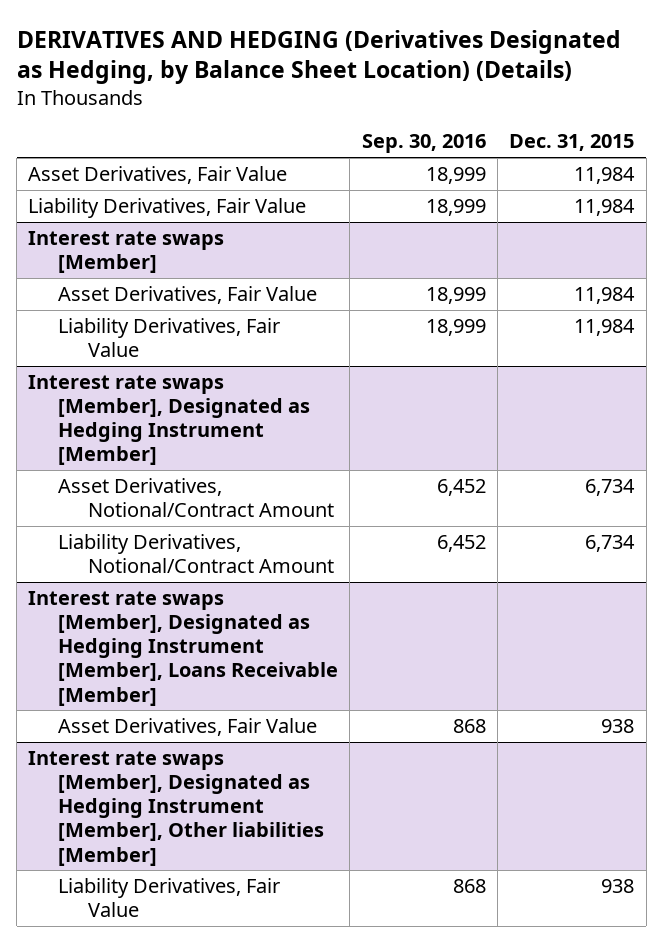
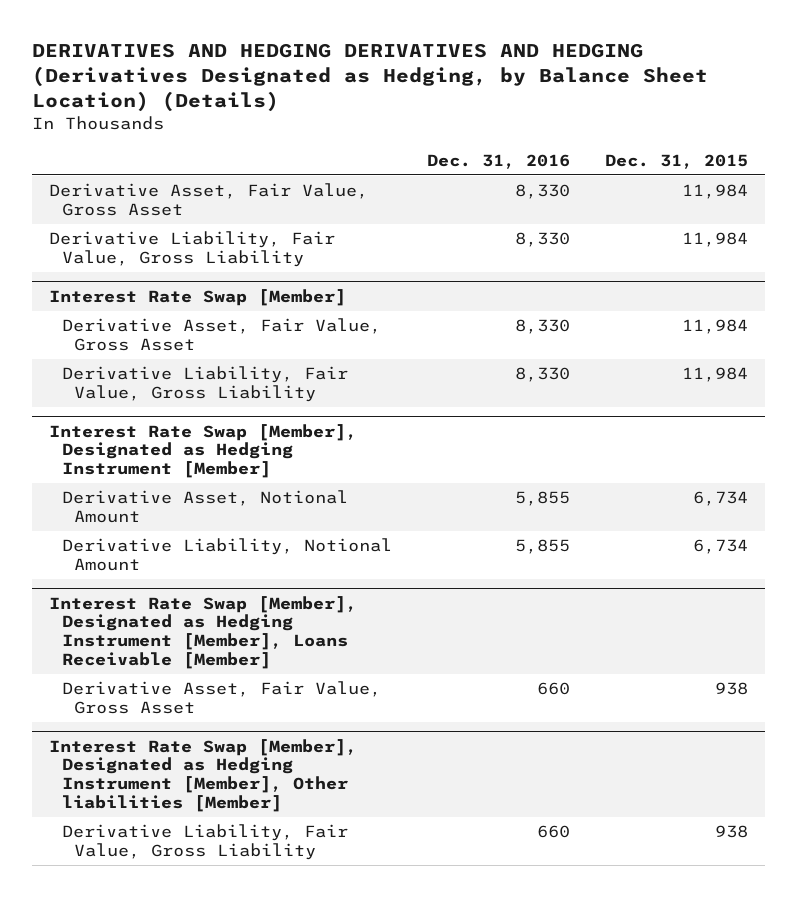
- DERIVATIVES AND HEDGING (Derivatives Designated as Hedging, by Balance Sheet Location) (Details)
+ DERIVATIVES AND HEDGING DERIVATIVES AND HEDGING (Derivatives Designated as Hedging, by Balance Sheet Location) (Details)
- | Sep. 30, 2016 | Dec. 31, 2015
+ | Dec. 31, 2016 | Dec. 31, 2015
- Asset Derivatives, Fair Value | 18,999 | 11,984
- Liability Derivatives, Fair Value | 18,999 | 11,984
- Interest rate swaps [Member]
- Asset Derivatives, Fair Value | 18,999 | 11,984
- Liability Derivatives, Fair Value | 18,999 | 11,984
- Interest rate swaps [Member], Designated as Hedging Instrument [Member]
- Asset Derivatives, Notional/Contract Amount | 6,452 | 6,734
- Liability Derivatives, Notional/Contract Amount | 6,452 | 6,734
- Interest rate swaps [Member], Designated as Hedging Instrument [Member], Loans Receivable [Member]
- Asset Derivatives, Fair Value | 868 | 938
- Interest rate swaps [Member], Designated as Hedging Instrument [Member], Other liabilities [Member]
- Liability Derivatives, Fair Value | 868 | 938
+ Derivative Asset, Fair Value, Gross Asset | 8,330 | 11,984
+ Derivative Liability, Fair Value, Gross Liability | 8,330 | 11,984
+ Interest Rate Swap [Member]
+ Derivative Asset, Fair Value, Gross Asset | 8,330 | 11,984
+ Derivative Liability, Fair Value, Gross Liability | 8,330 | 11,984
+ Interest Rate Swap [Member], Designated as Hedging Instrument [Member]
+ Derivative Asset, Notional Amount | 5,855 | 6,734
+ Derivative Liability, Notional Amount | 5,855 | 6,734
+ Interest Rate Swap [Member], Designated as Hedging Instrument [Member], Loans Receivable [Member]
+ Derivative Asset, Fair Value, Gross Asset | 660 | 938
+ Interest Rate Swap [Member], Designated as Hedging Instrument [Member], Other liabilities [Member]
+ Derivative Liability, Fair Value, Gross Liability | 660 | 938

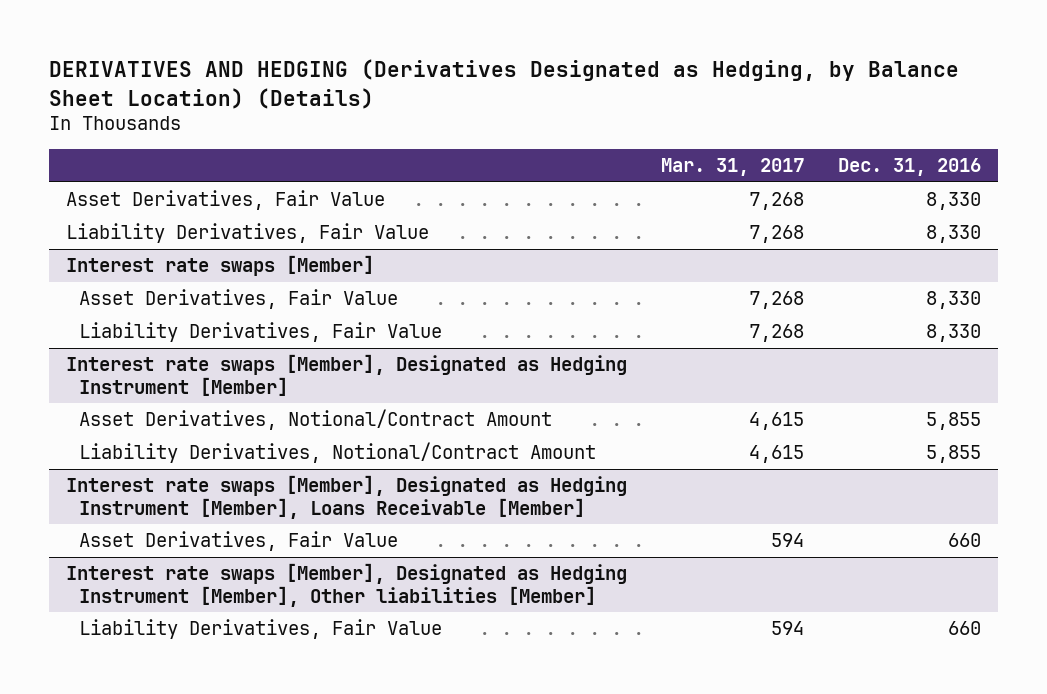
- DERIVATIVES AND HEDGING DERIVATIVES AND HEDGING (Derivatives Designated as Hedging, by Balance Sheet Location) (Details)
+ DERIVATIVES AND HEDGING (Derivatives Designated as Hedging, by Balance Sheet Location) (Details)
- | Dec. 31, 2016 | Dec. 31, 2015
+ | Mar. 31, 2017 | Dec. 31, 2016
- Derivative Asset, Fair Value, Gross Asset | 8,330 | 11,984
- Derivative Liability, Fair Value, Gross Liability | 8,330 | 11,984
- Interest Rate Swap [Member]
- Derivative Asset, Fair Value, Gross Asset | 8,330 | 11,984
- Derivative Liability, Fair Value, Gross Liability | 8,330 | 11,984
- Interest Rate Swap [Member], Designated as Hedging Instrument [Member]
- Derivative Asset, Notional Amount | 5,855 | 6,734
- Derivative Liability, Notional Amount | 5,855 | 6,734
- Interest Rate Swap [Member], Designated as Hedging Instrument [Member], Loans Receivable [Member]
- Derivative Asset, Fair Value, Gross Asset | 660 | 938
- Interest Rate Swap [Member], Designated as Hedging Instrument [Member], Other liabilities [Member]
- Derivative Liability, Fair Value, Gross Liability | 660 | 938
+ Asset Derivatives, Fair Value | 7,268 | 8,330
+ Liability Derivatives, Fair Value | 7,268 | 8,330
+ Interest rate swaps [Member]
+ Asset Derivatives, Fair Value | 7,268 | 8,330
+ Liability Derivatives, Fair Value | 7,268 | 8,330
+ Interest rate swaps [Member], Designated as Hedging Instrument [Member]
+ Asset Derivatives, Notional/Contract Amount | 4,615 | 5,855
+ Liability Derivatives, Notional/Contract Amount | 4,615 | 5,855
+ Interest rate swaps [Member], Designated as Hedging Instrument [Member], Loans Receivable [Member]
+ Asset Derivatives, Fair Value | 594 | 660
+ Interest rate swaps [Member], Designated as Hedging Instrument [Member], Other liabilities [Member]
+ Liability Derivatives, Fair Value | 594 | 660

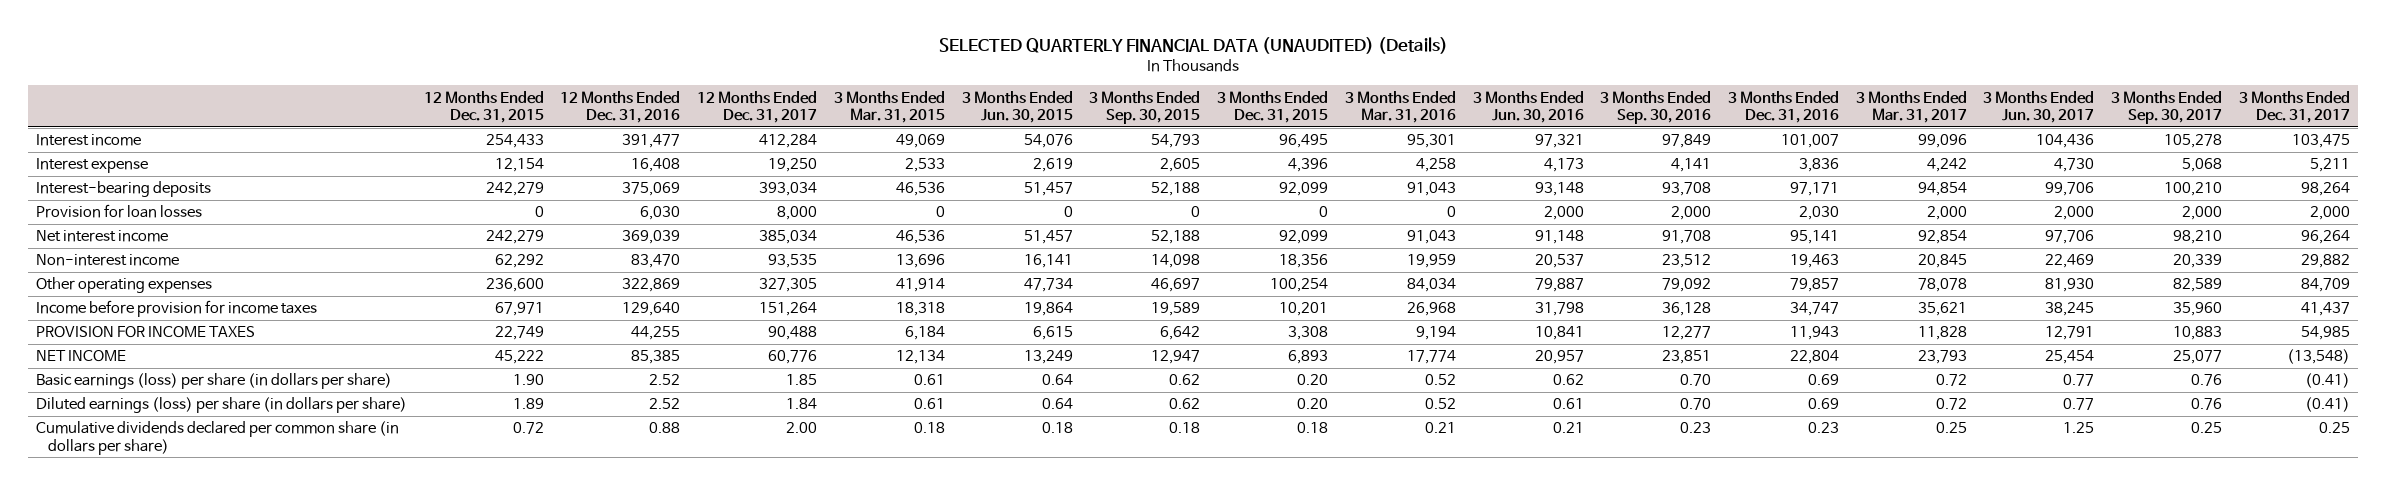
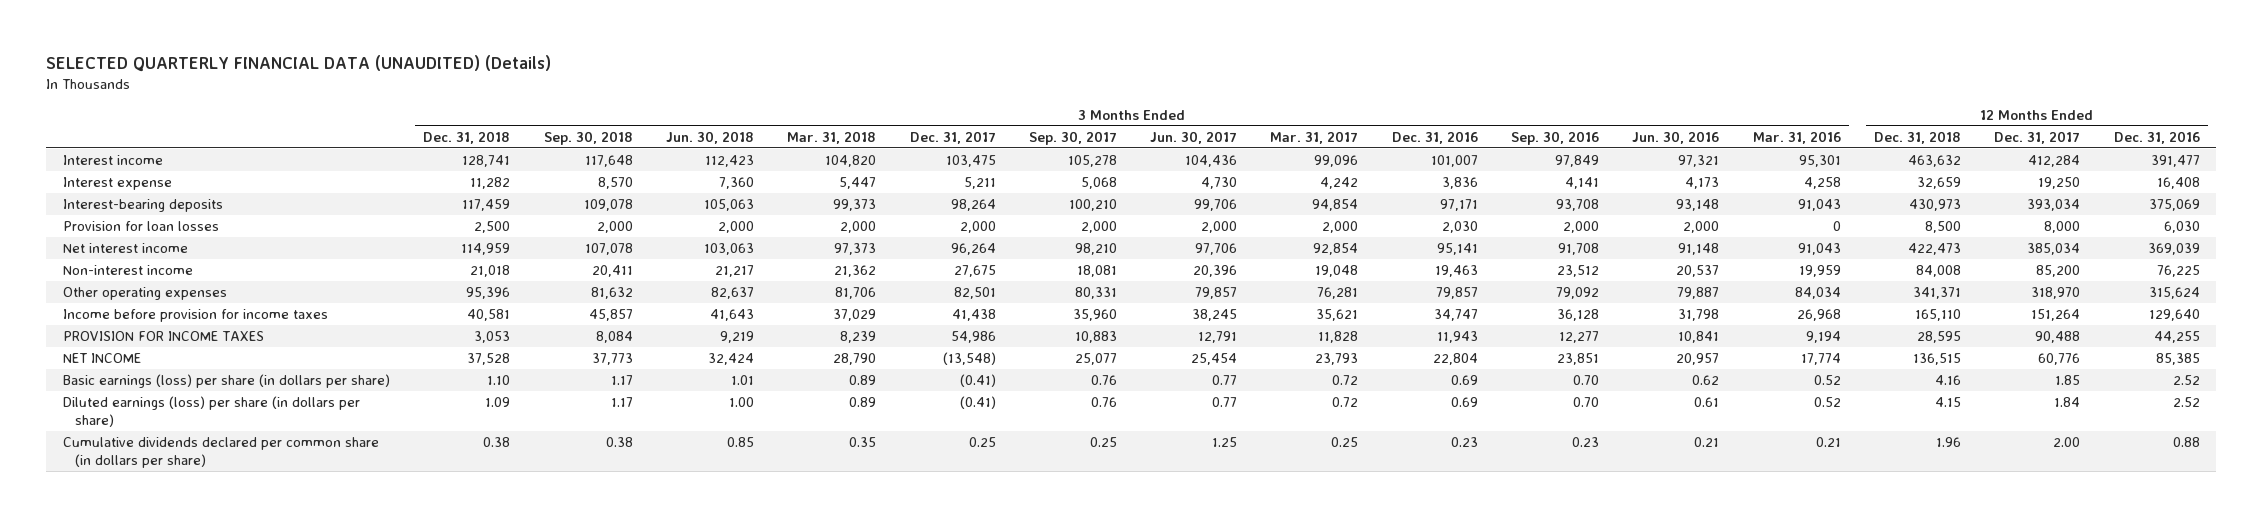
- | 12 Months Ended Dec. 31, 2015 | 12 Months Ended Dec. 31, 2016 | 12 Months Ended Dec. 31, 2017 | 3 Months Ended Mar. 31, 2015 | 3 Months Ended Jun. 30, 2015 | 3 Months Ended Sep. 30, 2015 | 3 Months Ended Dec. 31, 2015 | 3 Months Ended Mar. 31, 2016 | 3 Months Ended Jun. 30, 2016 | 3 Months Ended Sep. 30, 2016 | 3 Months Ended Dec. 31, 2016 | 3 Months Ended Mar. 31, 2017 | 3 Months Ended Jun. 30, 2017 | 3 Months Ended Sep. 30, 2017 | 3 Months Ended Dec. 31, 2017
+ | 3 Months Ended Dec. 31, 2018 | 3 Months Ended Sep. 30, 2018 | 3 Months Ended Jun. 30, 2018 | 3 Months Ended Mar. 31, 2018 | 3 Months Ended Dec. 31, 2017 | 3 Months Ended Sep. 30, 2017 | 3 Months Ended Jun. 30, 2017 | 3 Months Ended Mar. 31, 2017 | 3 Months Ended Dec. 31, 2016 | 3 Months Ended Sep. 30, 2016 | 3 Months Ended Jun. 30, 2016 | 3 Months Ended Mar. 31, 2016 | 12 Months Ended Dec. 31, 2018 | 12 Months Ended Dec. 31, 2017 | 12 Months Ended Dec. 31, 2016
- Non-interest income | 62,292 | 83,470 | 93,535 | 13,696 | 16,141 | 14,098 | 18,356 | 19,959 | 20,537 | 23,512 | 19,463 | 20,845 | 22,469 | 20,339 | 29,882
- Other operating expenses | 236,600 | 322,869 | 327,305 | 41,914 | 47,734 | 46,697 | 100,254 | 84,034 | 79,887 | 79,092 | 79,857 | 78,078 | 81,930 | 82,589 | 84,709
- Income before provision for income taxes | 67,971 | 129,640 | 151,264 | 18,318 | 19,864 | 19,589 | 10,201 | 26,968 | 31,798 | 36,128 | 34,747 | 35,621 | 38,245 | 35,960 | 41,437
- PROVISION FOR INCOME TAXES | 22,749 | 44,255 | 90,488 | 6,184 | 6,615 | 6,642 | 3,308 | 9,194 | 10,841 | 12,277 | 11,943 | 11,828 | 12,791 | 10,883 | 54,985
+ Non-interest income | 21,018 | 20,411 | 21,217 | 21,362 | 27,675 | 18,081 | 20,396 | 19,048 | 19,463 | 23,512 | 20,537 | 19,959 | 84,008 | 85,200 | 76,225
+ Other operating expenses | 95,396 | 81,632 | 82,637 | 81,706 | 82,501 | 80,331 | 79,857 | 76,281 | 79,857 | 79,092 | 79,887 | 84,034 | 341,371 | 318,970 | 315,624
+ Income before provision for income taxes | 40,581 | 45,857 | 41,643 | 37,029 | 41,438 | 35,960 | 38,245 | 35,621 | 34,747 | 36,128 | 31,798 | 26,968 | 165,110 | 151,264 | 129,640
+ PROVISION FOR INCOME TAXES | 3,053 | 8,084 | 9,219 | 8,239 | 54,986 | 10,883 | 12,791 | 11,828 | 11,943 | 12,277 | 10,841 | 9,194 | 28,595 | 90,488 | 44,255

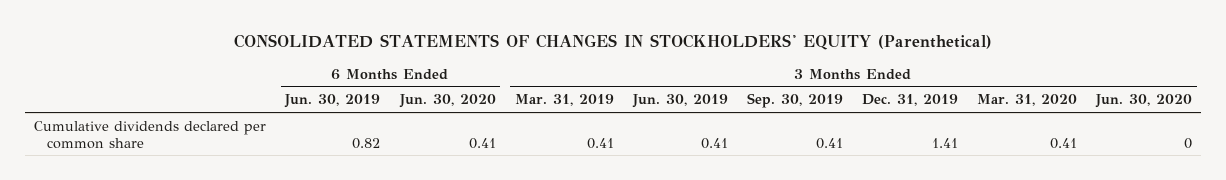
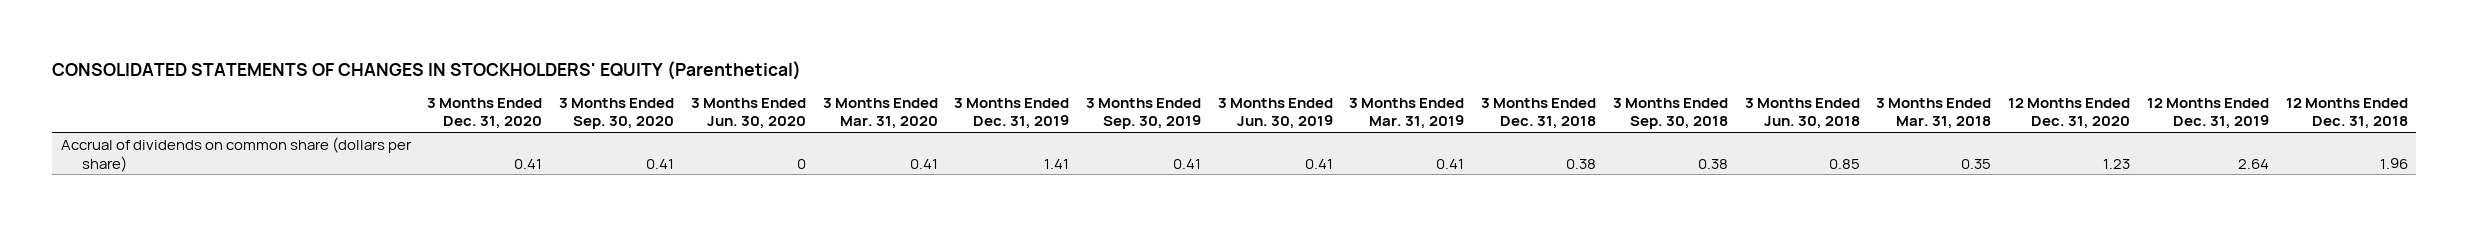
- | 6 Months Ended Jun. 30, 2019 | 6 Months Ended Jun. 30, 2020 | 3 Months Ended Mar. 31, 2019 | 3 Months Ended Jun. 30, 2019 | 3 Months Ended Sep. 30, 2019 | 3 Months Ended Dec. 31, 2019 | 3 Months Ended Mar. 31, 2020 | 3 Months Ended Jun. 30, 2020
+ | 3 Months Ended Dec. 31, 2020 | 3 Months Ended Sep. 30, 2020 | 3 Months Ended Jun. 30, 2020 | 3 Months Ended Mar. 31, 2020 | 3 Months Ended Dec. 31, 2019 | 3 Months Ended Sep. 30, 2019 | 3 Months Ended Jun. 30, 2019 | 3 Months Ended Mar. 31, 2019 | 3 Months Ended Dec. 31, 2018 | 3 Months Ended Sep. 30, 2018 | 3 Months Ended Jun. 30, 2018 | 3 Months Ended Mar. 31, 2018 | 12 Months Ended Dec. 31, 2020 | 12 Months Ended Dec. 31, 2019 | 12 Months Ended Dec. 31, 2018
- Cumulative dividends declared per common share | 0.82 | 0.41 | 0.41 | 0.41 | 0.41 | 1.41 | 0.41 | 0
+ Accrual of dividends on common share (dollars per share) | 0.41 | 0.41 | 0 | 0.41 | 1.41 | 0.41 | 0.41 | 0.41 | 0.38 | 0.38 | 0.85 | 0.35 | 1.23 | 2.64 | 1.96

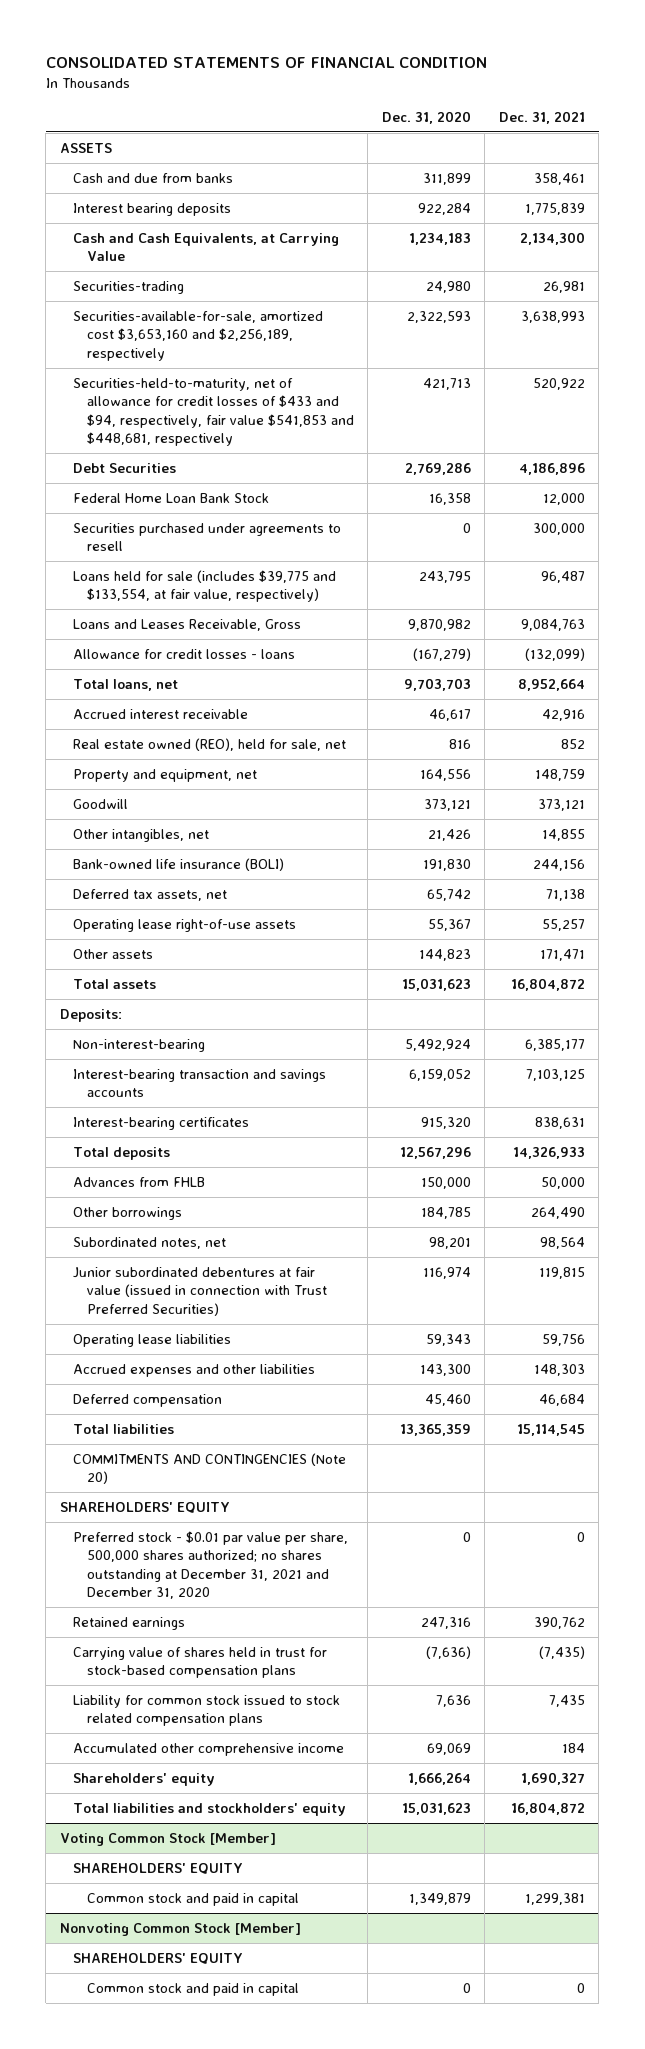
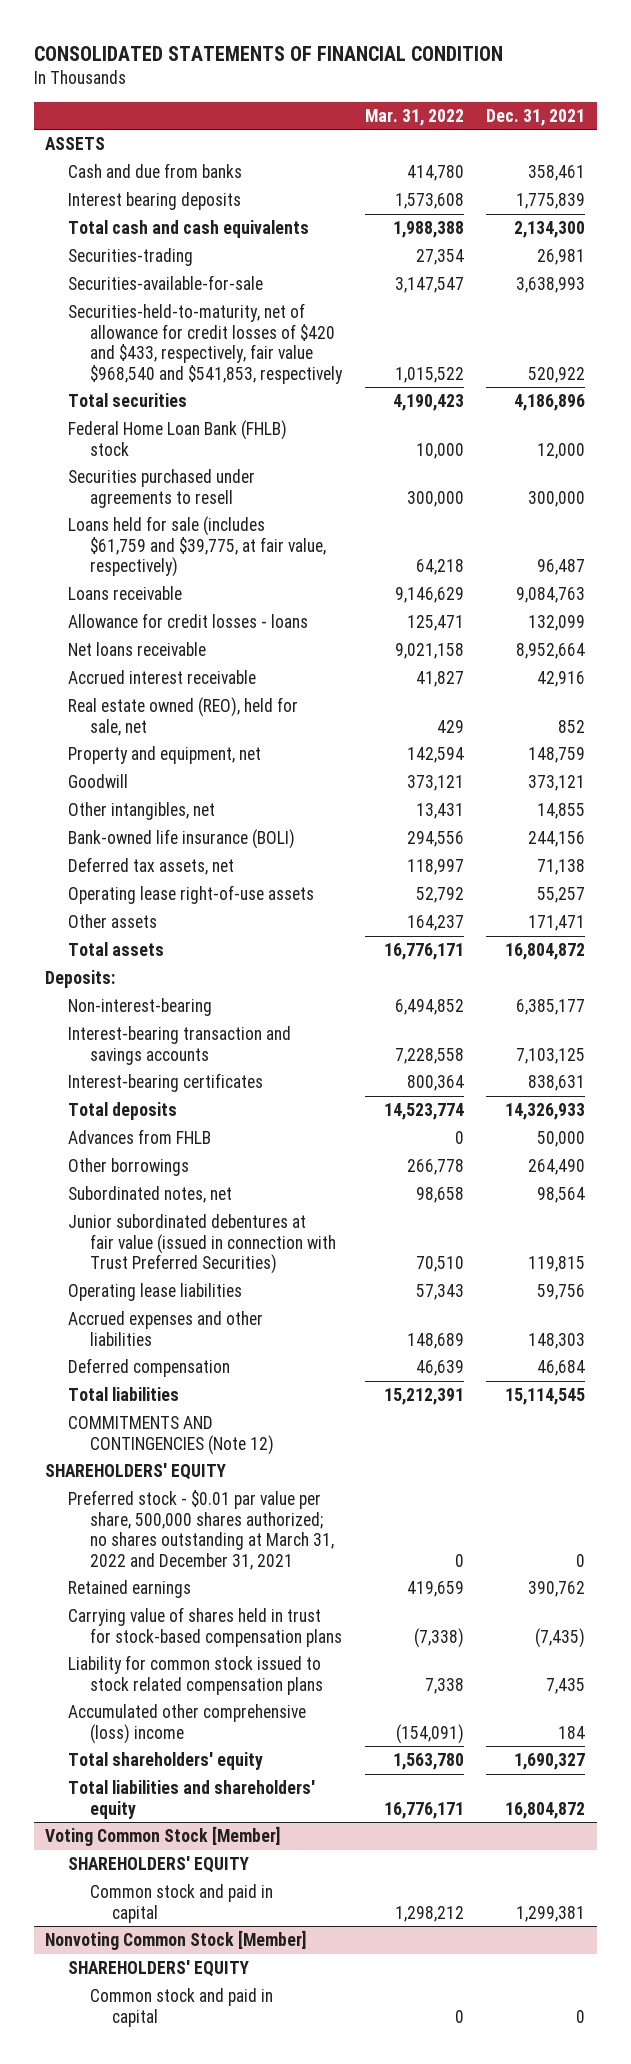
- | Dec. 31, 2020 | Dec. 31, 2021
+ | Mar. 31, 2022 | Dec. 31, 2021
- Cash and Cash Equivalents, at Carrying Value | 1,234,183 | 2,134,300
+ Total cash and cash equivalents | 1,988,388 | 2,134,300
- Securities-available-for-sale, amortized cost $3,653,160 and $2,256,189, respectively | 2,322,593 | 3,638,993
- Securities-held-to-maturity, net of allowance for credit losses of $433 and $94, respectively, fair value $541,853 and $448,681, respectively | 421,713 | 520,922
- Debt Securities | 2,769,286 | 4,186,896
- Federal Home Loan Bank Stock | 16,358 | 12,000
+ Securities-available-for-sale | 3,147,547 | 3,638,993
+ Securities-held-to-maturity, net of allowance for credit losses of $420 and $433, respectively, fair value $968,540 and $541,853, respectively | 1,015,522 | 520,922
+ Total securities | 4,190,423 | 4,186,896
+ Federal Home Loan Bank (FHLB) stock | 10,000 | 12,000
- Loans held for sale (includes $39,775 and $133,554, at fair value, respectively) | 243,795 | 96,487
- Loans and Leases Receivable, Gross | 9,870,982 | 9,084,763
- Allowance for credit losses - loans | (167,279) | (132,099)
- Total loans, net | 9,703,703 | 8,952,664
+ Loans held for sale (includes $61,759 and $39,775, at fair value, respectively) | 64,218 | 96,487
+ Loans receivable | 9,146,629 | 9,084,763
+ Allowance for credit losses - loans | 125,471 | 132,099
+ Net loans receivable | 9,021,158 | 8,952,664
- COMMITMENTS AND CONTINGENCIES (Note 20)
+ COMMITMENTS AND CONTINGENCIES (Note 12)
- Preferred stock - $0.01 par value per share, 500,000 shares authorized; no shares outstanding at December 31, 2021 and December 31, 2020 | 0 | 0
+ Preferred stock - $0.01 par value per share, 500,000 shares authorized; no shares outstanding at March 31, 2022 and December 31, 2021 | 0 | 0
- Accumulated other comprehensive income | 69,069 | 184
- Shareholders' equity | 1,666,264 | 1,690,327
- Total liabilities and stockholders' equity | 15,031,623 | 16,804,872
+ Accumulated other comprehensive (loss) income | (154,091) | 184
+ Total shareholders' equity | 1,563,780 | 1,690,327
+ Total liabilities and shareholders' equity | 16,776,171 | 16,804,872

